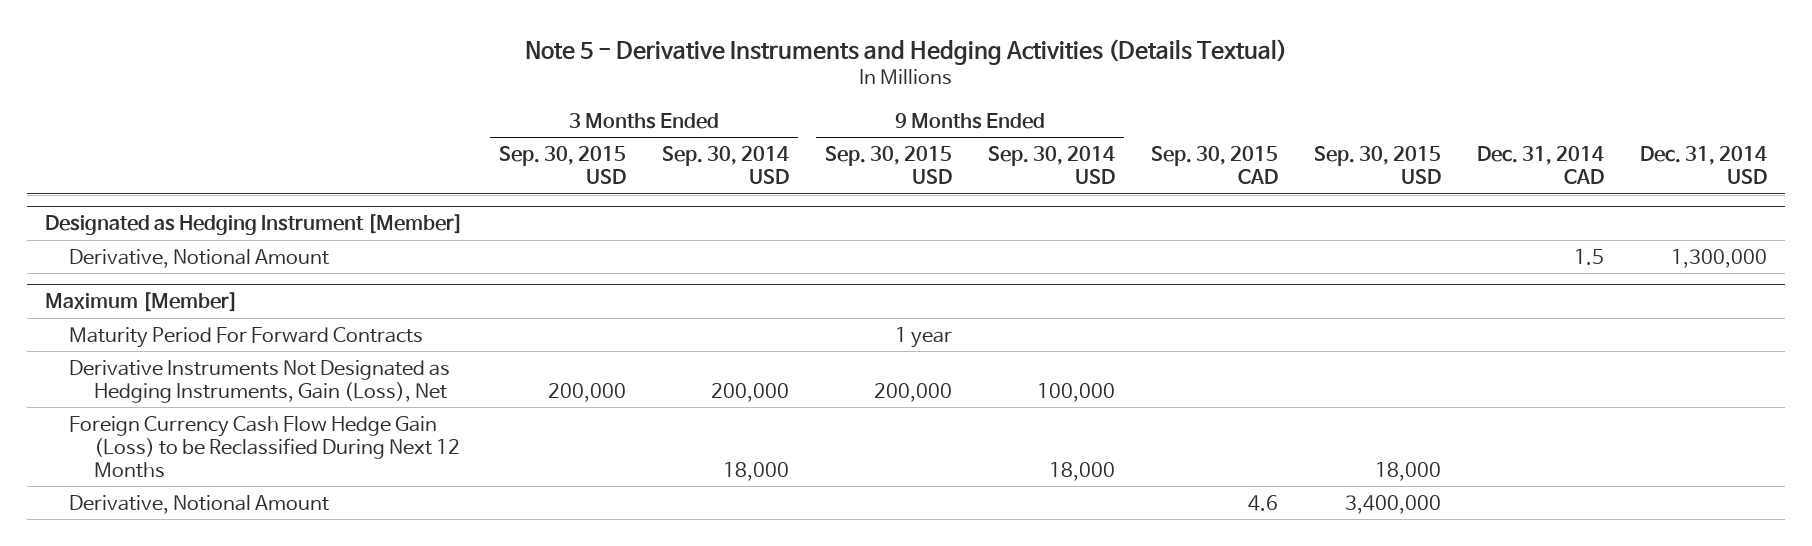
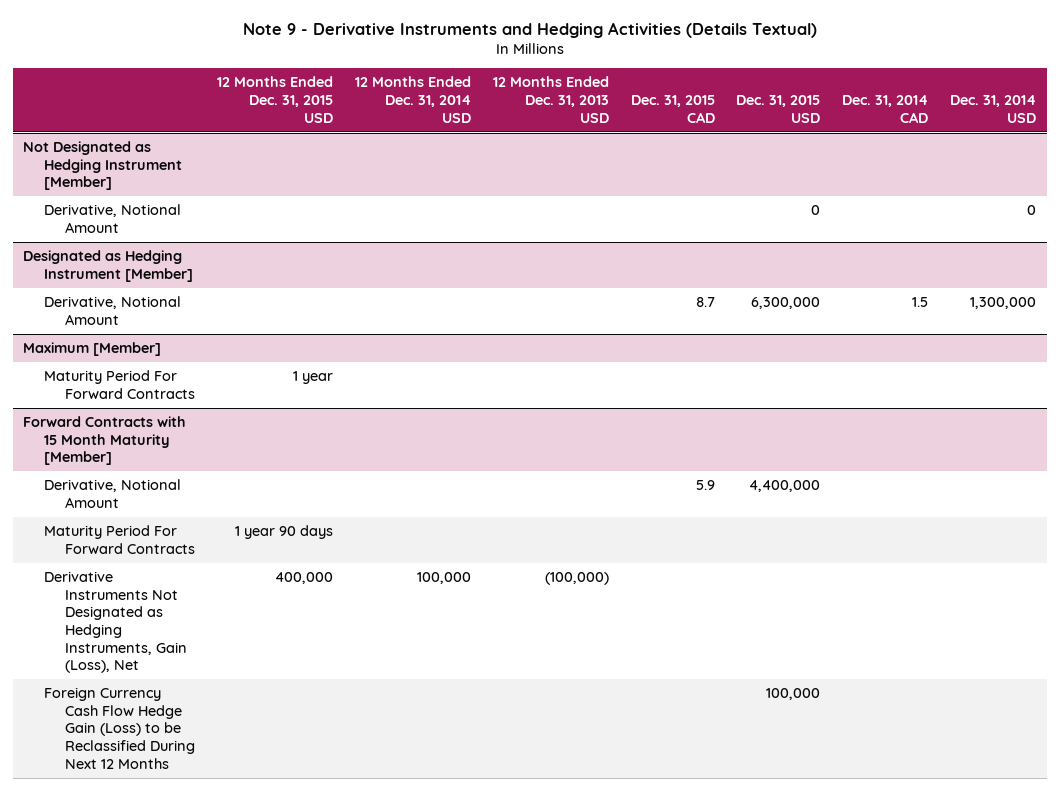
- Note 5 - Derivative Instruments and Hedging Activities (Details Textual)
+ Note 9 - Derivative Instruments and Hedging Activities (Details Textual)
- | 3 Months Ended Sep. 30, 2015 USD | 3 Months Ended Sep. 30, 2014 USD | 9 Months Ended Sep. 30, 2015 USD | 9 Months Ended Sep. 30, 2014 USD | Sep. 30, 2015 CAD | Sep. 30, 2015 USD | Dec. 31, 2014 CAD | Dec. 31, 2014 USD
+ | 12 Months Ended Dec. 31, 2015 USD | 12 Months Ended Dec. 31, 2014 USD | 12 Months Ended Dec. 31, 2013 USD | Dec. 31, 2015 CAD | Dec. 31, 2015 USD | Dec. 31, 2014 CAD | Dec. 31, 2014 USD
+ Not Designated as Hedging Instrument [Member]
+ Derivative, Notional Amount | | | | | 0 | | 0
@ Maximum [Member]
- Derivative Instruments Not Designated as Hedging Instruments, Gain (Loss), Net | 200,000 | 200,000 | 200,000 | 100,000 | | | |
- Foreign Currency Cash Flow Hedge Gain (Loss) to be Reclassified During Next 12 Months | | 18,000 | | 18,000 | | 18,000 | |
- Derivative, Notional Amount | | | | | 4.6 | 3,400,000 | |
+ Forward Contracts with 15 Month Maturity [Member]
+ Derivative, Notional Amount | | | | 5.9 | 4,400,000 | |
+ Maturity Period For Forward Contracts | 1 year 90 days | | | | | |
+ Derivative Instruments Not Designated as Hedging Instruments, Gain (Loss), Net | 400,000 | 100,000 | (100,000) | | | |
+ Foreign Currency Cash Flow Hedge Gain (Loss) to be Reclassified During Next 12 Months | | | | | 100,000 | |

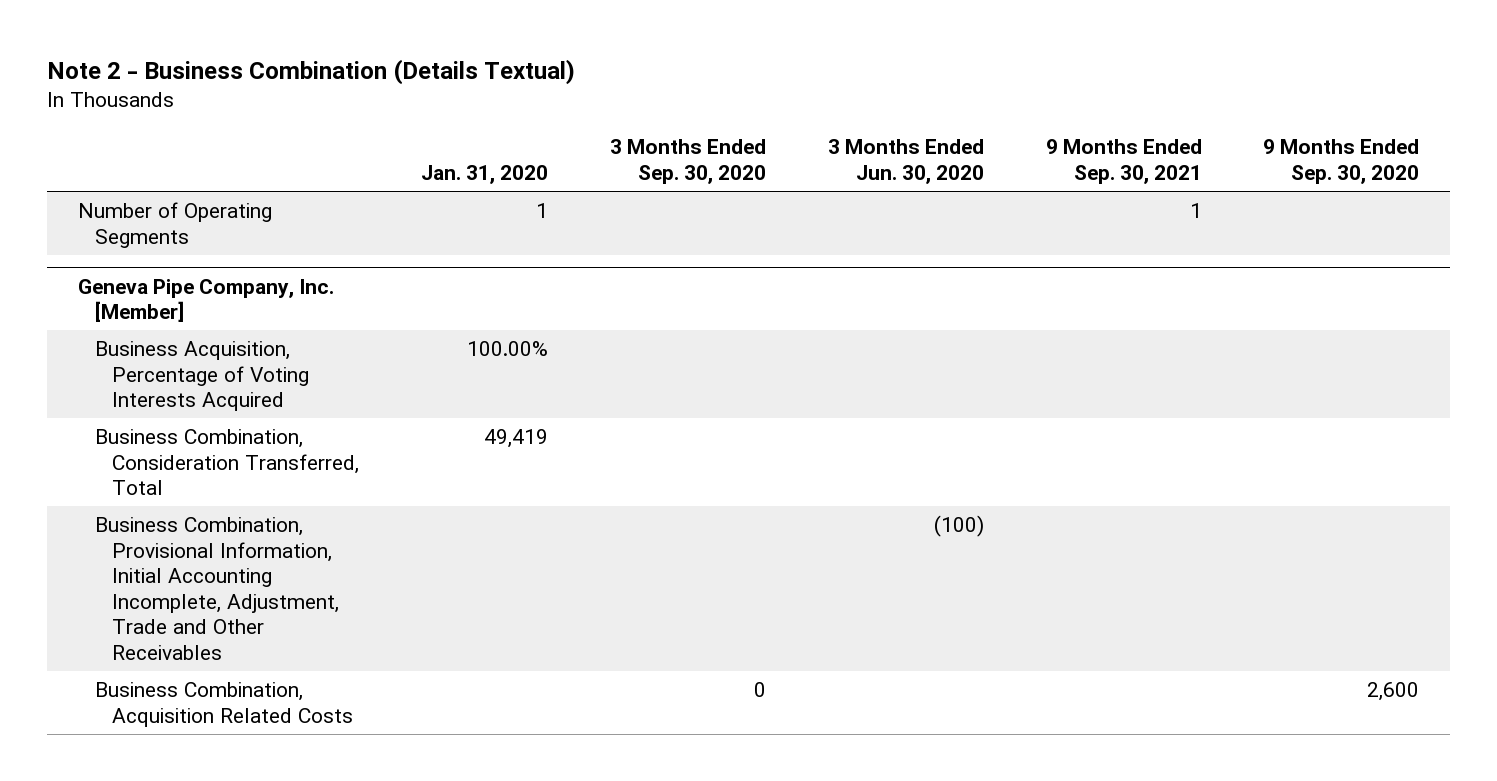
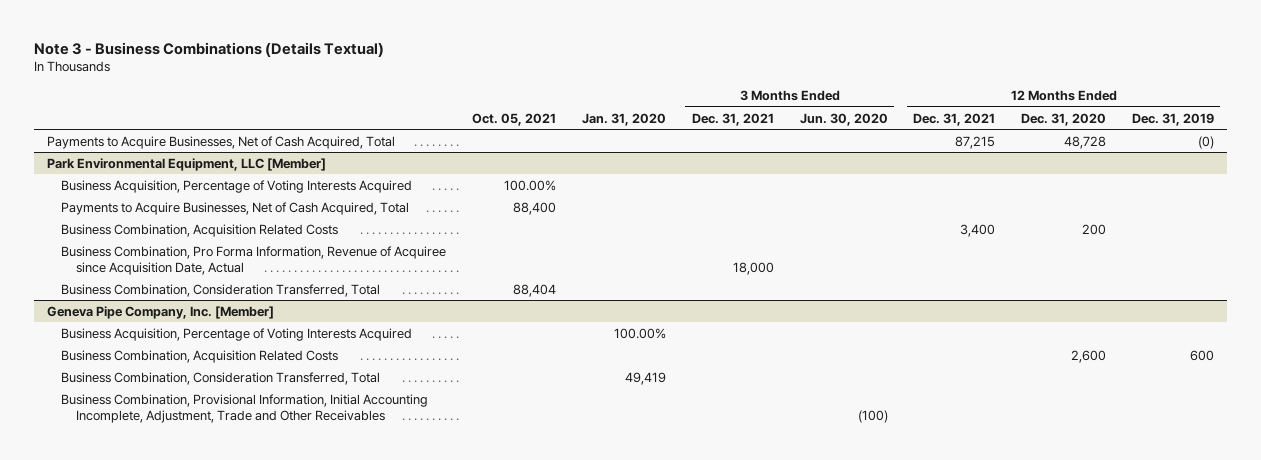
- Note 2 - Business Combination (Details Textual)
+ Note 3 - Business Combinations (Details Textual)
- | Jan. 31, 2020 | 3 Months Ended Sep. 30, 2020 | 3 Months Ended Jun. 30, 2020 | 9 Months Ended Sep. 30, 2021 | 9 Months Ended Sep. 30, 2020
+ | Oct. 05, 2021 | Jan. 31, 2020 | 3 Months Ended Dec. 31, 2021 | 3 Months Ended Jun. 30, 2020 | 12 Months Ended Dec. 31, 2021 | 12 Months Ended Dec. 31, 2020 | 12 Months Ended Dec. 31, 2019
- Number of Operating Segments | 1 | | | 1 |
+ Payments to Acquire Businesses, Net of Cash Acquired, Total | | | | | 87,215 | 48,728 | (0)
+ Park Environmental Equipment, LLC [Member]
+ Business Acquisition, Percentage of Voting Interests Acquired | 100.00% | | | | | |
+ Payments to Acquire Businesses, Net of Cash Acquired, Total | 88,400 | | | | | |
+ Business Combination, Acquisition Related Costs | | | | | 3,400 | 200 |
+ Business Combination, Pro Forma Information, Revenue of Acquiree since Acquisition Date, Actual | | | 18,000 | | | |
+ Business Combination, Consideration Transferred, Total | 88,404 | | | | | |
@ Geneva Pipe Company, Inc. [Member]
moved up: Business Combination, Acquisition Related Costs | | | | | | 2,600 | 600

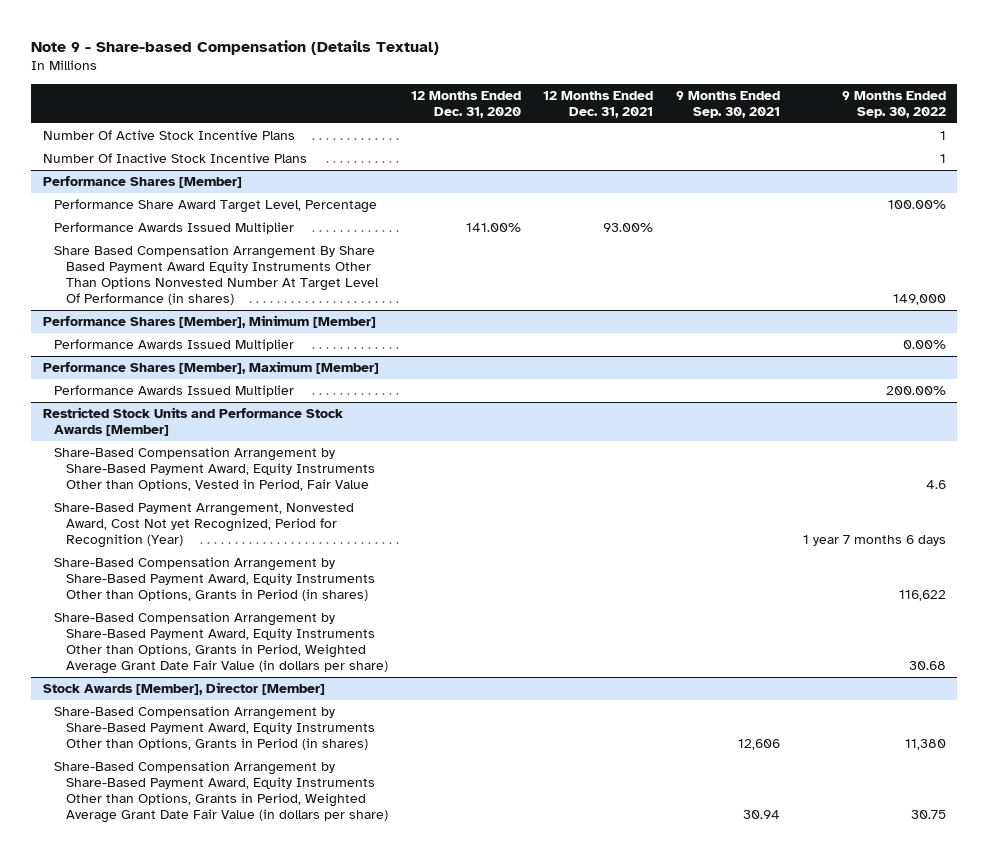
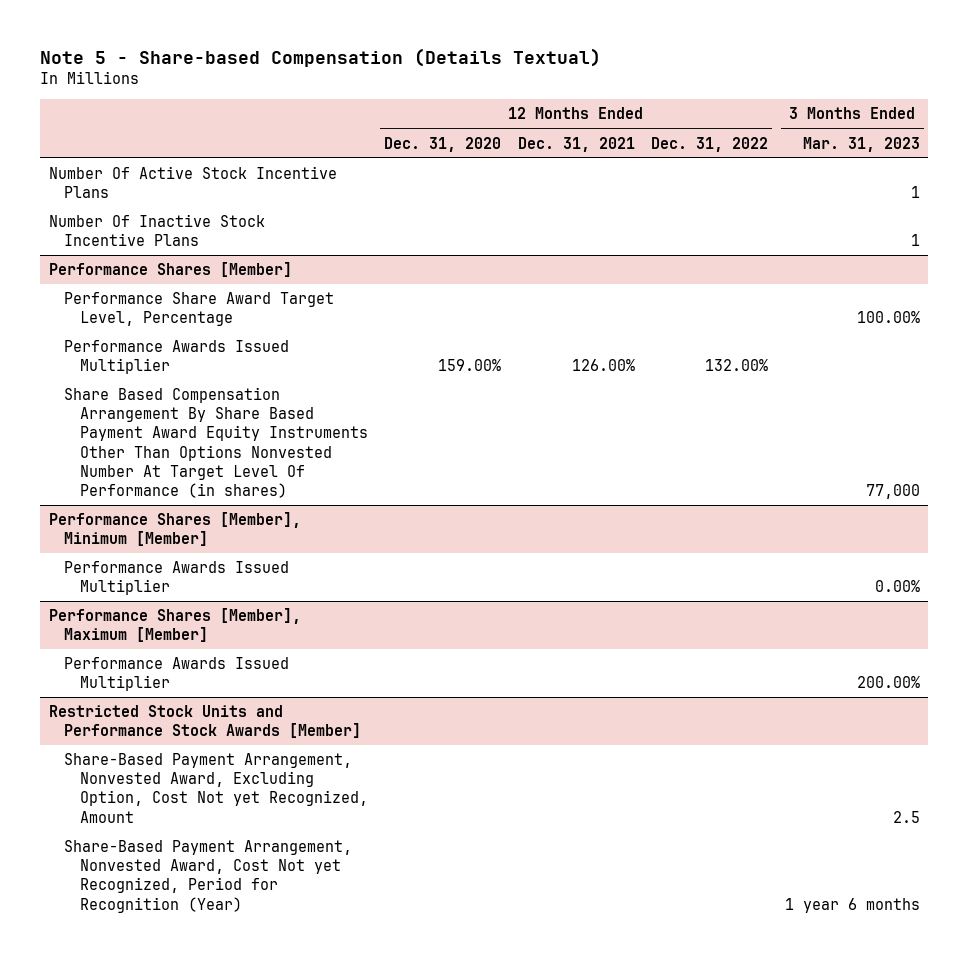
- Note 9 - Share-based Compensation (Details Textual)
+ Note 5 - Share-based Compensation (Details Textual)
- | 12 Months Ended Dec. 31, 2020 | 12 Months Ended Dec. 31, 2021 | 9 Months Ended Sep. 30, 2021 | 9 Months Ended Sep. 30, 2022
+ | 12 Months Ended Dec. 31, 2020 | 12 Months Ended Dec. 31, 2021 | 12 Months Ended Dec. 31, 2022 | 3 Months Ended Mar. 31, 2023
@ Performance Shares [Member]
- Performance Awards Issued Multiplier | 141.00% | 93.00% | |
+ Performance Awards Issued Multiplier | 159.00% | 126.00% | 132.00% |
@ Restricted Stock Units and Performance Stock Awards [Member]
- Share-Based Compensation Arrangement by Share-Based Payment Award, Equity Instruments Other than Options, Vested in Period, Fair Value | | | | 4.6
+ Share-Based Payment Arrangement, Nonvested Award, Excluding Option, Cost Not yet Recognized, Amount | | | | 2.5
- Share-Based Compensation Arrangement by Share-Based Payment Award, Equity Instruments Other than Options, Grants in Period (in shares) | | | | 116,622
- Share-Based Compensation Arrangement by Share-Based Payment Award, Equity Instruments Other than Options, Grants in Period, Weighted Average Grant Date Fair Value (in dollars per share) | | | | 30.68
- Stock Awards [Member], Director [Member]
- Share-Based Compensation Arrangement by Share-Based Payment Award, Equity Instruments Other than Options, Grants in Period (in shares) | | | 12,606 | 11,380
- Share-Based Compensation Arrangement by Share-Based Payment Award, Equity Instruments Other than Options, Grants in Period, Weighted Average Grant Date Fair Value (in dollars per share) | | | 30.94 | 30.75

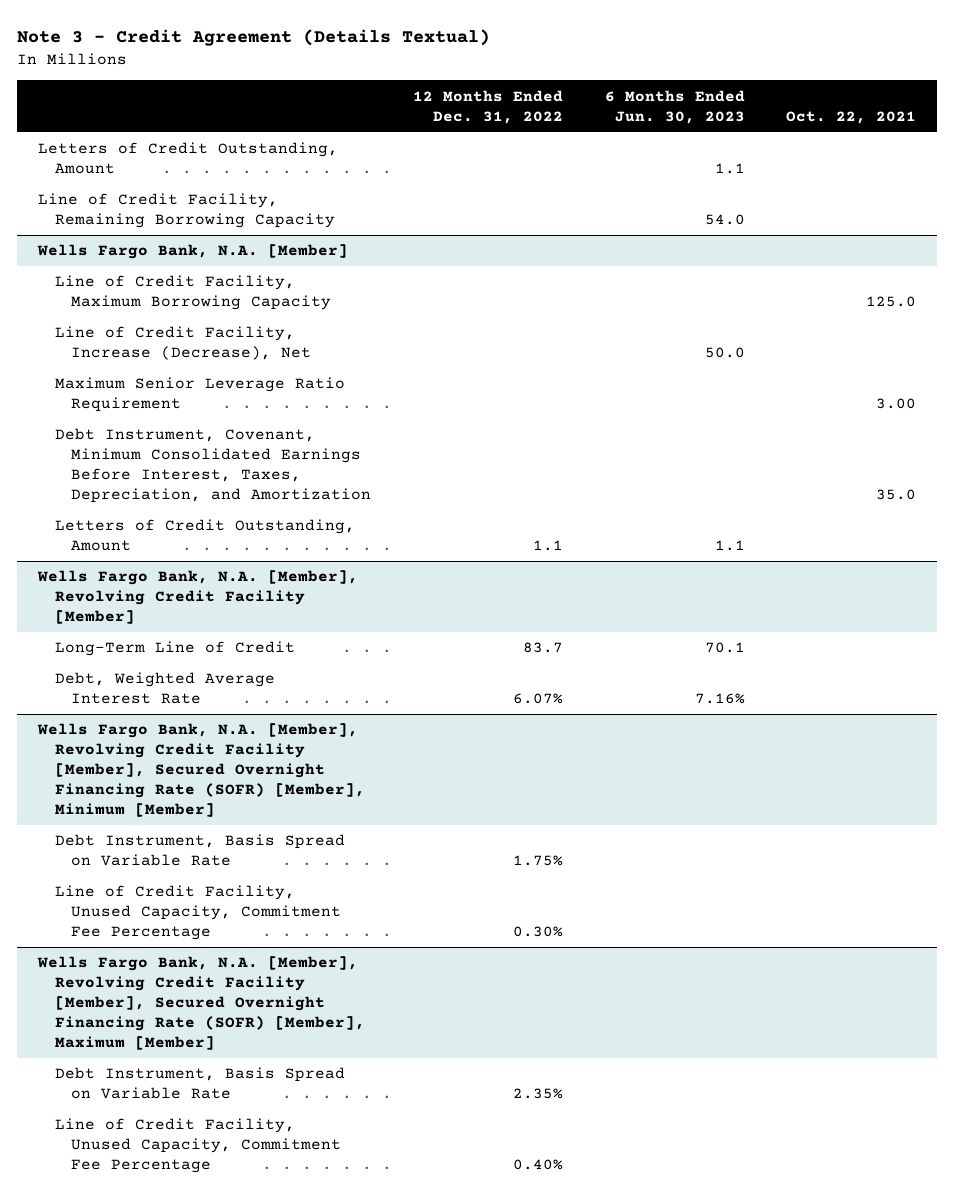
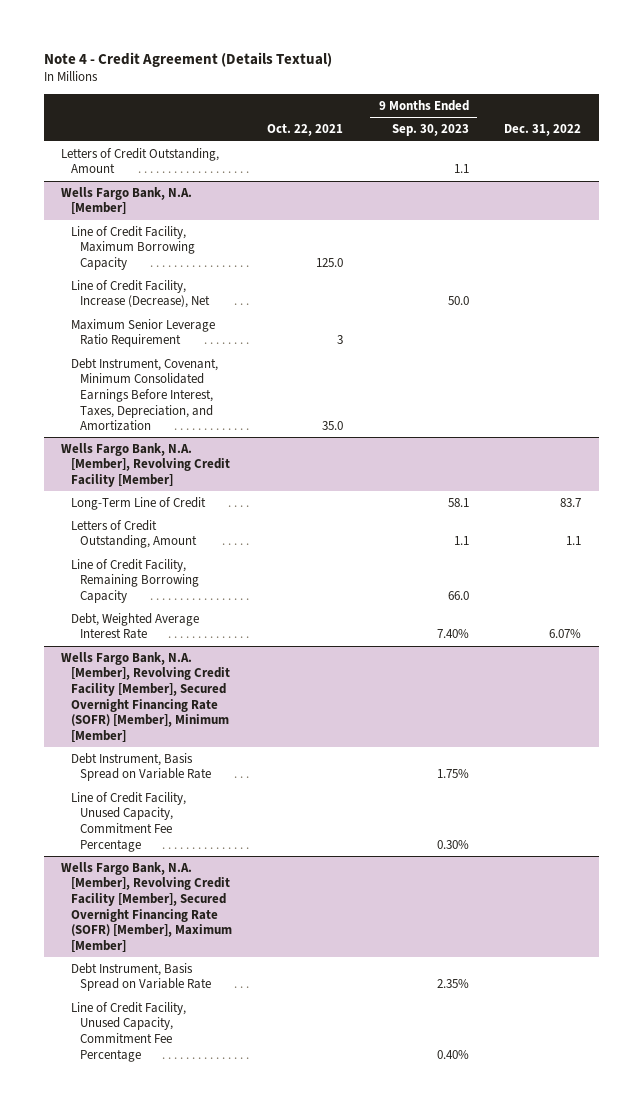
- Note 3 - Credit Agreement (Details Textual)
+ Note 4 - Credit Agreement (Details Textual)
- | 12 Months Ended Dec. 31, 2022 | 6 Months Ended Jun. 30, 2023 | Oct. 22, 2021
+ | Oct. 22, 2021 | 9 Months Ended Sep. 30, 2023 | Dec. 31, 2022
- Line of Credit Facility, Remaining Borrowing Capacity | | 54.0 |
@ Wells Fargo Bank, N.A. [Member]
- Maximum Senior Leverage Ratio Requirement | | | 3.00
+ Maximum Senior Leverage Ratio Requirement | 3 | |
- Letters of Credit Outstanding, Amount | 1.1 | 1.1 |
@ Wells Fargo Bank, N.A. [Member], Revolving Credit Facility [Member]
+ Letters of Credit Outstanding, Amount | | 1.1 | 1.1
+ Line of Credit Facility, Remaining Borrowing Capacity | | 66.0 |

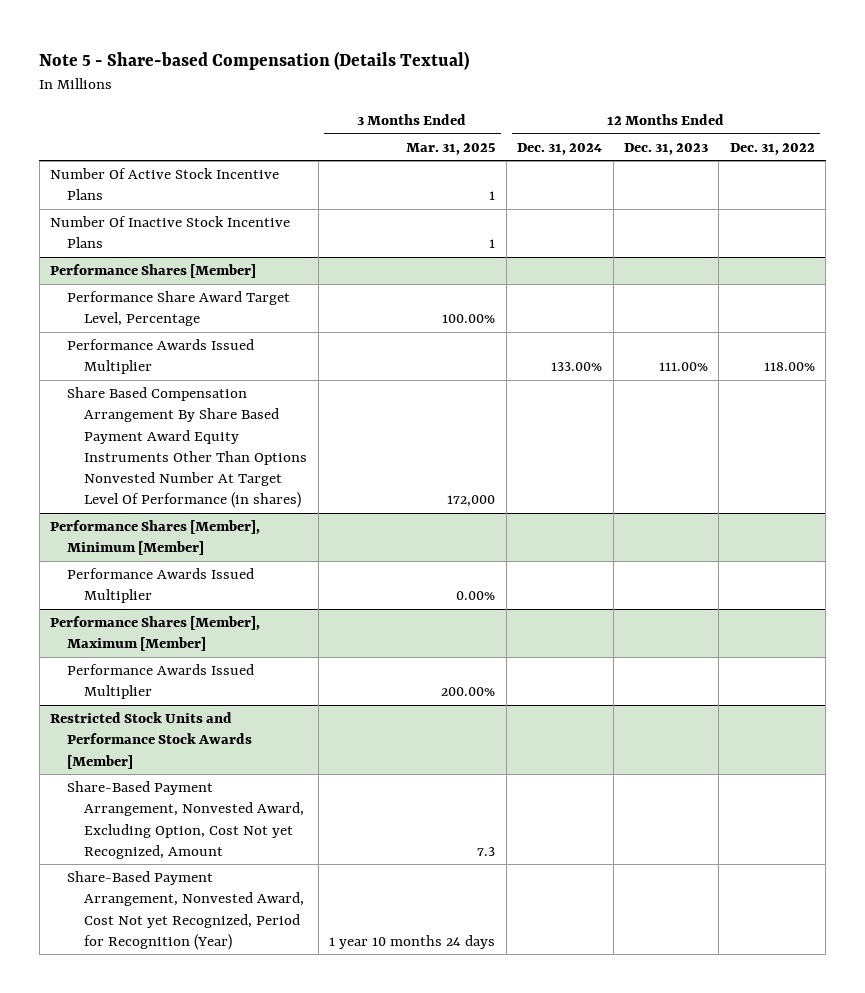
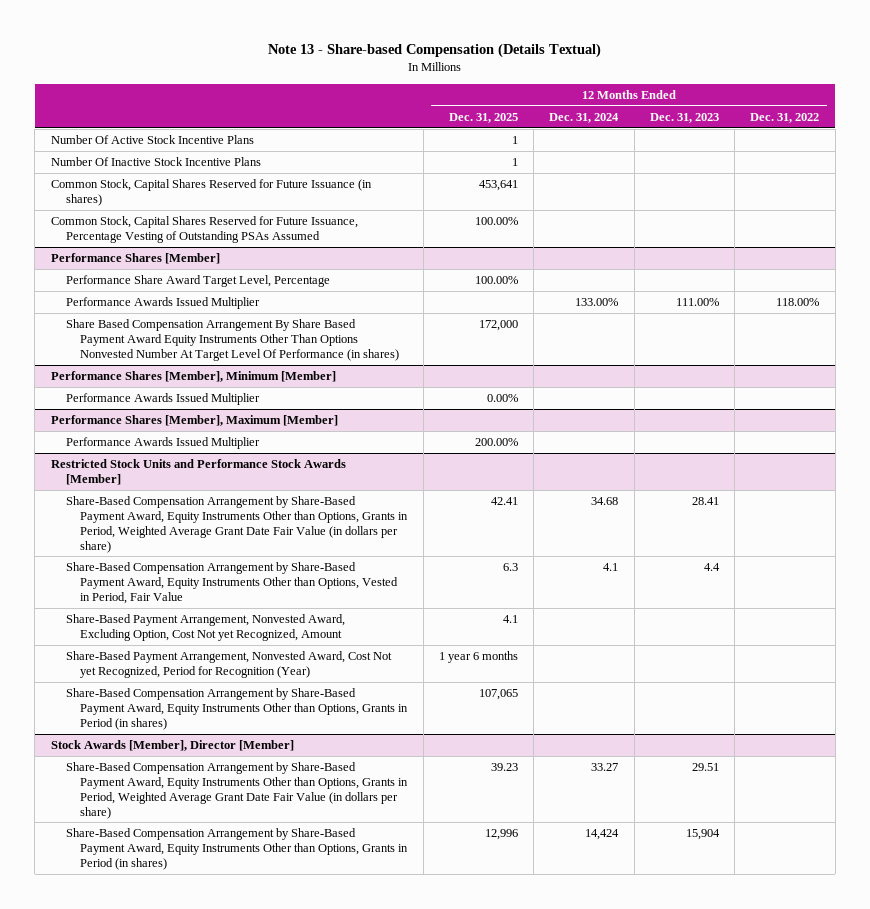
- Note 5 - Share-based Compensation (Details Textual)
+ Note 13 - Share-based Compensation (Details Textual)
- | 3 Months Ended Mar. 31, 2025 | 12 Months Ended Dec. 31, 2024 | 12 Months Ended Dec. 31, 2023 | 12 Months Ended Dec. 31, 2022
+ | 12 Months Ended Dec. 31, 2025 | 12 Months Ended Dec. 31, 2024 | 12 Months Ended Dec. 31, 2023 | 12 Months Ended Dec. 31, 2022
+ Common Stock, Capital Shares Reserved for Future Issuance (in shares) | 453,641 | | |
+ Common Stock, Capital Shares Reserved for Future Issuance, Percentage Vesting of Outstanding PSAs Assumed | 100.00% | | |
@ Restricted Stock Units and Performance Stock Awards [Member]
+ Share-Based Compensation Arrangement by Share-Based Payment Award, Equity Instruments Other than Options, Grants in Period, Weighted Average Grant Date Fair Value (in dollars per share) | 42.41 | 34.68 | 28.41 |
+ Share-Based Compensation Arrangement by Share-Based Payment Award, Equity Instruments Other than Options, Vested in Period, Fair Value | 6.3 | 4.1 | 4.4 |
+ Share-Based Compensation Arrangement by Share-Based Payment Award, Equity Instruments Other than Options, Grants in Period (in shares) | 107,065 | | |
+ Stock Awards [Member], Director [Member]
+ Share-Based Compensation Arrangement by Share-Based Payment Award, Equity Instruments Other than Options, Grants in Period, Weighted Average Grant Date Fair Value (in dollars per share) | 39.23 | 33.27 | 29.51 |
+ Share-Based Compensation Arrangement by Share-Based Payment Award, Equity Instruments Other than Options, Grants in Period (in shares) | 12,996 | 14,424 | 15,904 |

